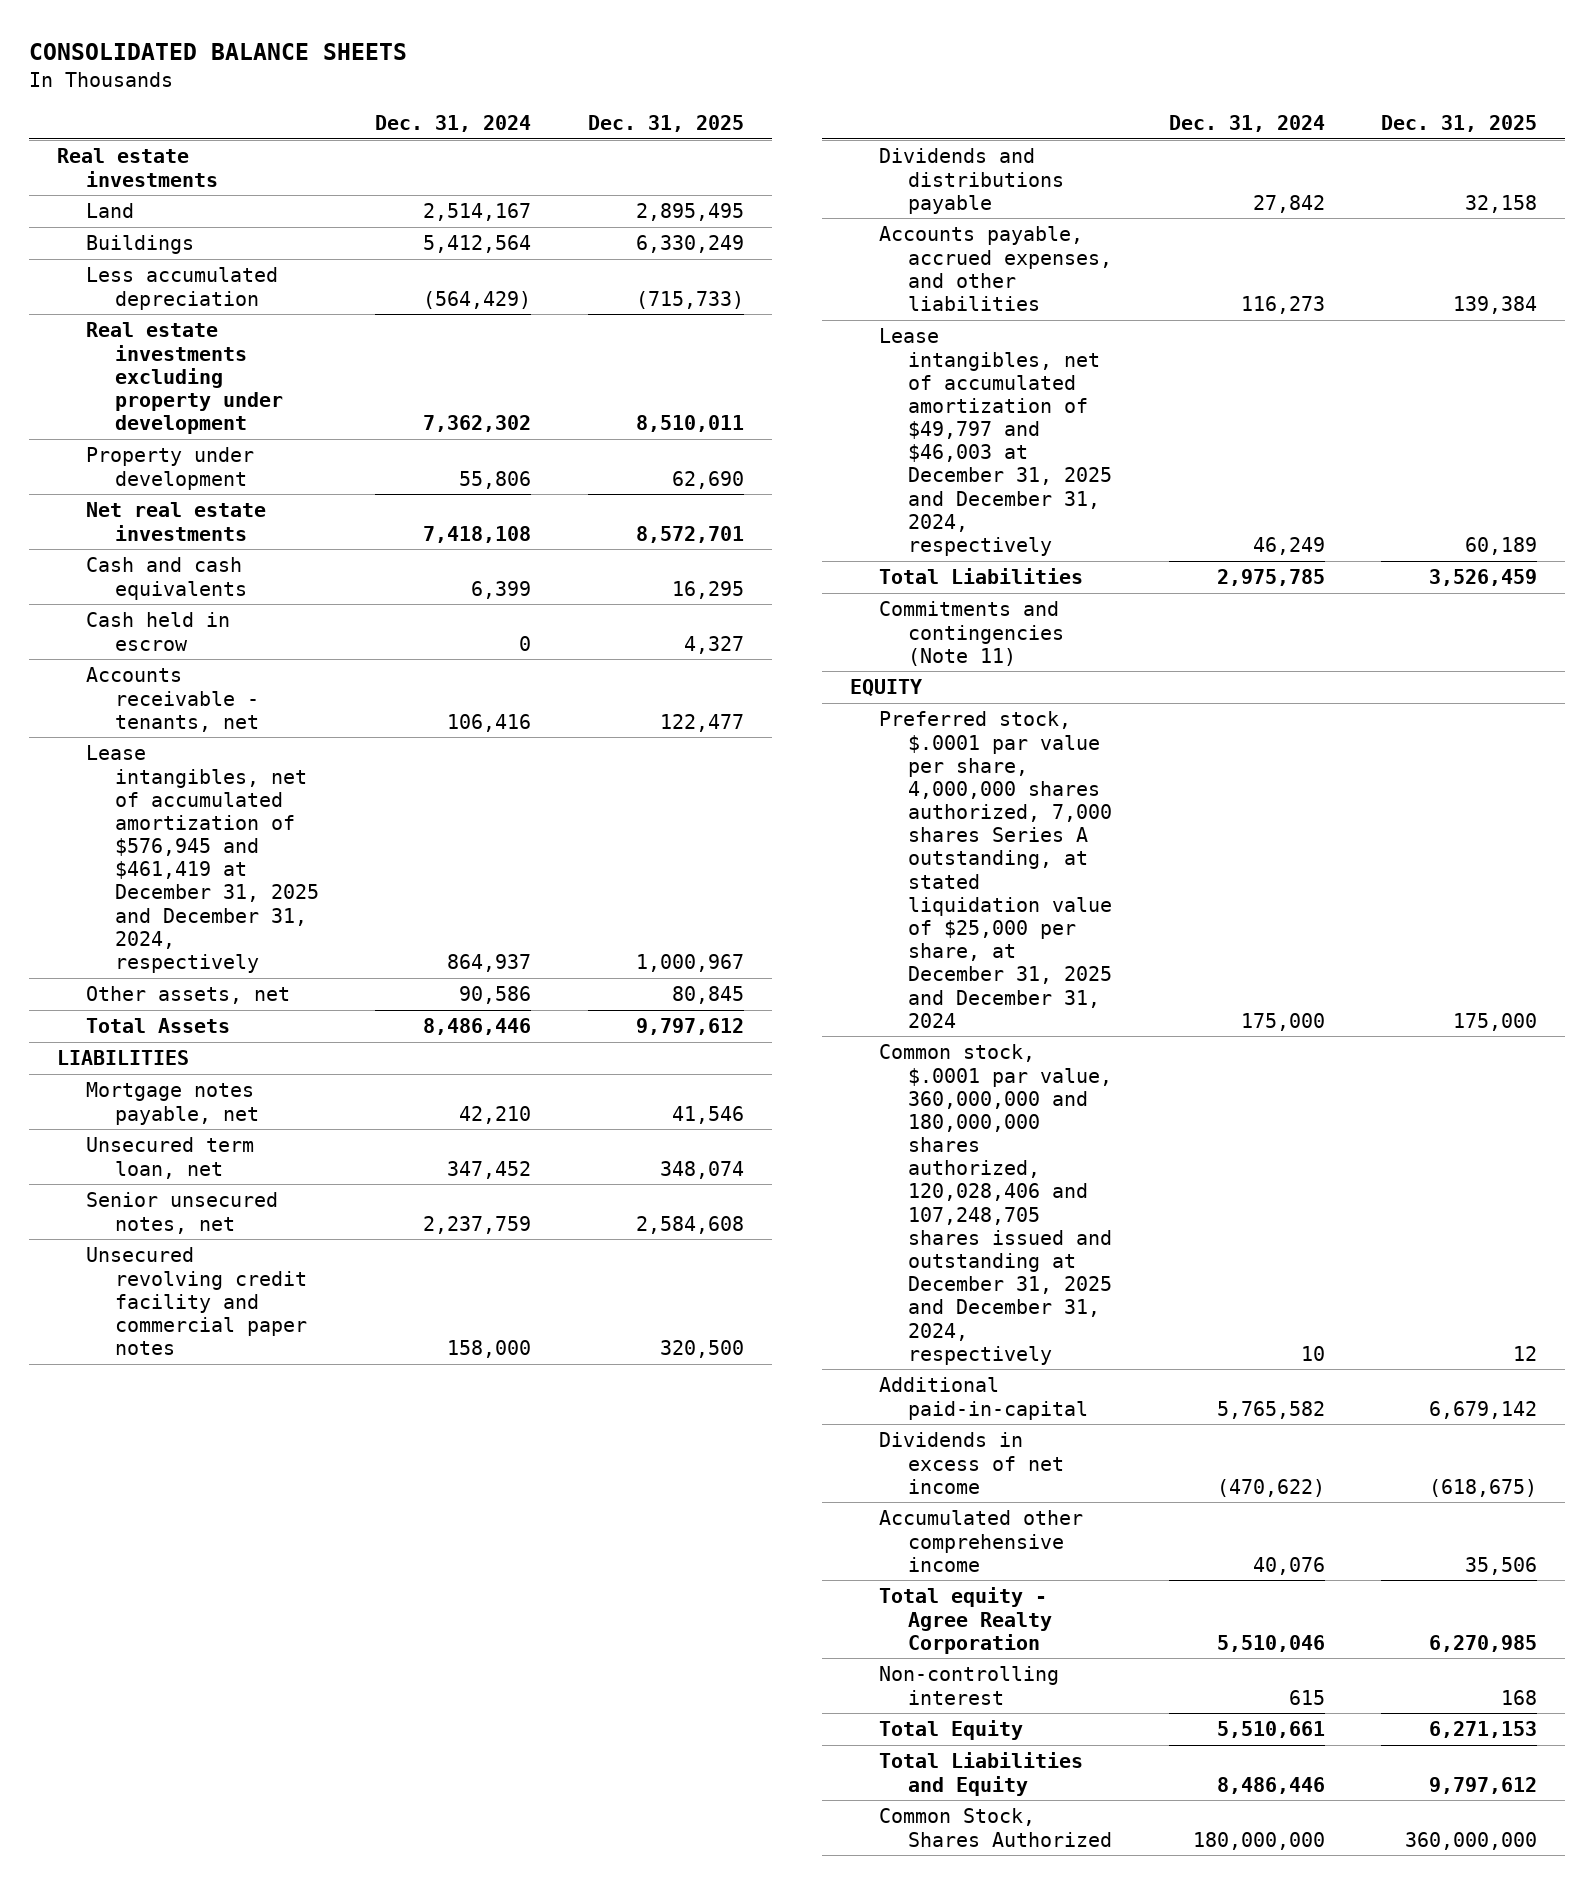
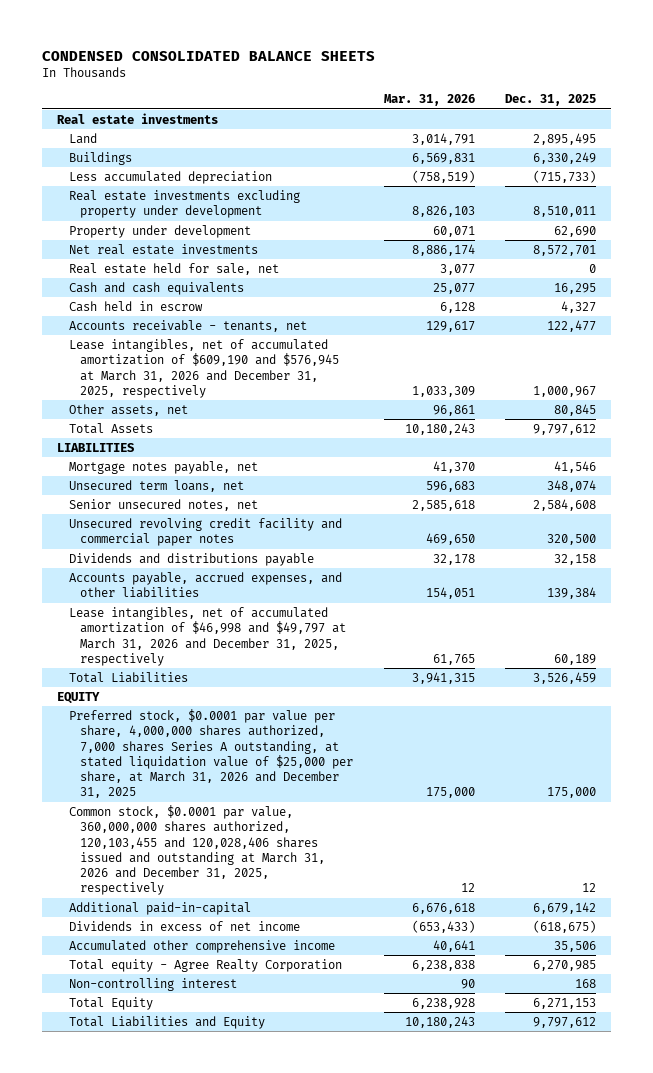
- CONSOLIDATED BALANCE SHEETS
+ CONDENSED CONSOLIDATED BALANCE SHEETS
- | Dec. 31, 2024 | Dec. 31, 2025
+ | Mar. 31, 2026 | Dec. 31, 2025
+ Real estate held for sale, net | 3,077 | 0
- Lease intangibles, net of accumulated amortization of $576,945 and $461,419 at December 31, 2025 and December 31, 2024, respectively | 864,937 | 1,000,967
+ Lease intangibles, net of accumulated amortization of $609,190 and $576,945 at March 31, 2026 and December 31, 2025, respectively | 1,033,309 | 1,000,967
- Unsecured term loan, net | 347,452 | 348,074
+ Unsecured term loans, net | 596,683 | 348,074
- Lease intangibles, net of accumulated amortization of $49,797 and $46,003 at December 31, 2025 and December 31, 2024, respectively | 46,249 | 60,189
+ Lease intangibles, net of accumulated amortization of $46,998 and $49,797 at March 31, 2026 and December 31, 2025, respectively | 61,765 | 60,189
- Commitments and contingencies (Note 11)
- Preferred stock, $.0001 par value per share, 4,000,000 shares authorized, 7,000 shares Series A outstanding, at stated liquidation value of $25,000 per share, at December 31, 2025 and December 31, 2024 | 175,000 | 175,000
- Common stock, $.0001 par value, 360,000,000 and 180,000,000 shares authorized, 120,028,406 and 107,248,705 shares issued and outstanding at December 31, 2025 and December 31, 2024, respectively | 10 | 12
+ Preferred stock, $0.0001 par value per share, 4,000,000 shares authorized, 7,000 shares Series A outstanding, at stated liquidation value of $25,000 per share, at March 31, 2026 and December 31, 2025 | 175,000 | 175,000
+ Common stock, $0.0001 par value, 360,000,000 shares authorized, 120,103,455 and 120,028,406 shares issued and outstanding at March 31, 2026 and December 31, 2025, respectively | 12 | 12
- Common Stock, Shares Authorized | 180,000,000 | 360,000,000

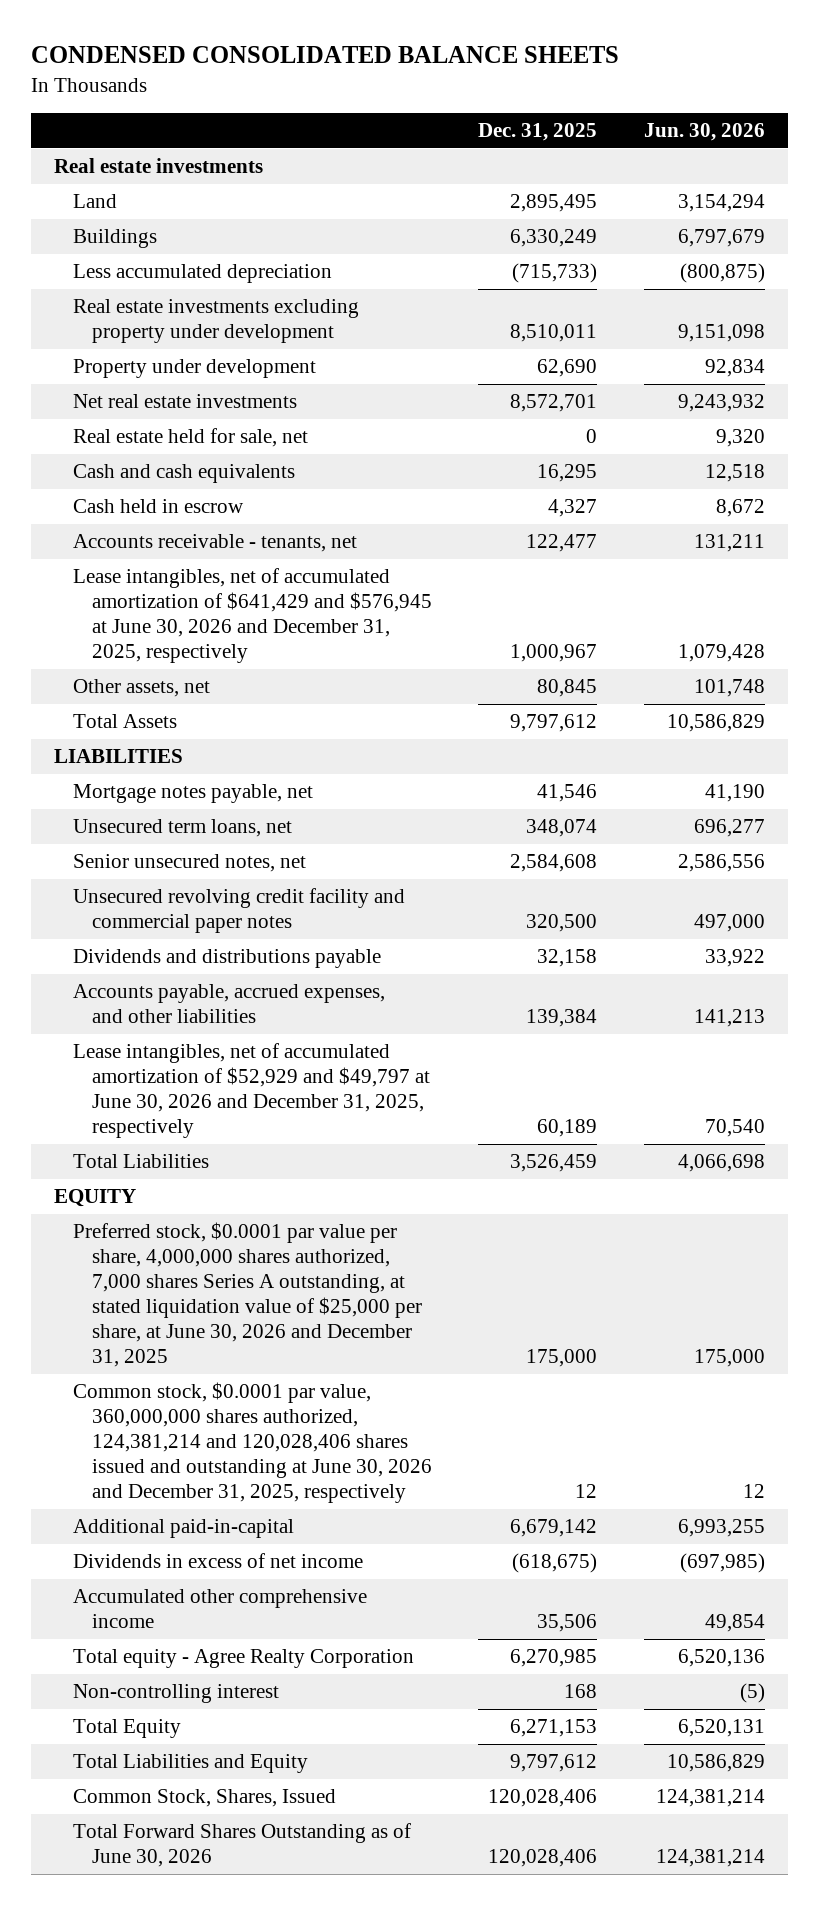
- | Mar. 31, 2026 | Dec. 31, 2025
+ | Dec. 31, 2025 | Jun. 30, 2026
- Lease intangibles, net of accumulated amortization of $609,190 and $576,945 at March 31, 2026 and December 31, 2025, respectively | 1,033,309 | 1,000,967
+ Lease intangibles, net of accumulated amortization of $641,429 and $576,945 at June 30, 2026 and December 31, 2025, respectively | 1,000,967 | 1,079,428
- Lease intangibles, net of accumulated amortization of $46,998 and $49,797 at March 31, 2026 and December 31, 2025, respectively | 61,765 | 60,189
+ Lease intangibles, net of accumulated amortization of $52,929 and $49,797 at June 30, 2026 and December 31, 2025, respectively | 60,189 | 70,540
- Preferred stock, $0.0001 par value per share, 4,000,000 shares authorized, 7,000 shares Series A outstanding, at stated liquidation value of $25,000 per share, at March 31, 2026 and December 31, 2025 | 175,000 | 175,000
- Common stock, $0.0001 par value, 360,000,000 shares authorized, 120,103,455 and 120,028,406 shares issued and outstanding at March 31, 2026 and December 31, 2025, respectively | 12 | 12
+ Preferred stock, $0.0001 par value per share, 4,000,000 shares authorized, 7,000 shares Series A outstanding, at stated liquidation value of $25,000 per share, at June 30, 2026 and December 31, 2025 | 175,000 | 175,000
+ Common stock, $0.0001 par value, 360,000,000 shares authorized, 124,381,214 and 120,028,406 shares issued and outstanding at June 30, 2026 and December 31, 2025, respectively | 12 | 12
+ Common Stock, Shares, Issued | 120,028,406 | 124,381,214
+ Total Forward Shares Outstanding as of June 30, 2026 | 120,028,406 | 124,381,214

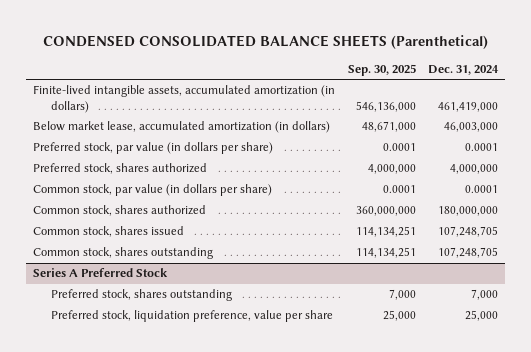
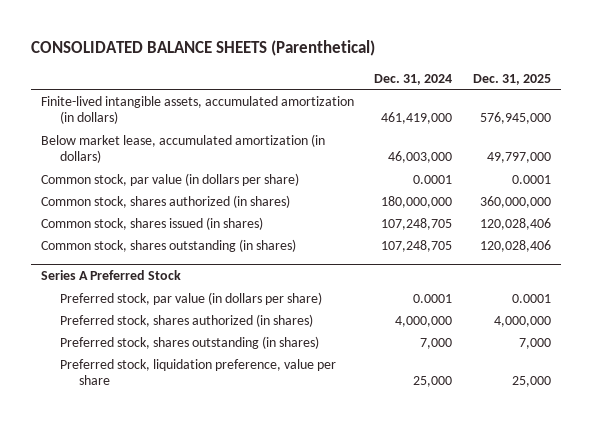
- CONDENSED CONSOLIDATED BALANCE SHEETS (Parenthetical)
+ CONSOLIDATED BALANCE SHEETS (Parenthetical)
- | Sep. 30, 2025 | Dec. 31, 2024
+ | Dec. 31, 2024 | Dec. 31, 2025
- Preferred stock, par value (in dollars per share) | 0.0001 | 0.0001
- Preferred stock, shares authorized | 4,000,000 | 4,000,000
- Common stock, shares authorized | 360,000,000 | 180,000,000
- Common stock, shares issued | 114,134,251 | 107,248,705
- Common stock, shares outstanding | 114,134,251 | 107,248,705
+ Common stock, shares authorized (in shares) | 180,000,000 | 360,000,000
+ Common stock, shares issued (in shares) | 107,248,705 | 120,028,406
+ Common stock, shares outstanding (in shares) | 107,248,705 | 120,028,406
@ Series A Preferred Stock
- Preferred stock, shares outstanding | 7,000 | 7,000
+ Preferred stock, par value (in dollars per share) | 0.0001 | 0.0001
+ Preferred stock, shares authorized (in shares) | 4,000,000 | 4,000,000
+ Preferred stock, shares outstanding (in shares) | 7,000 | 7,000

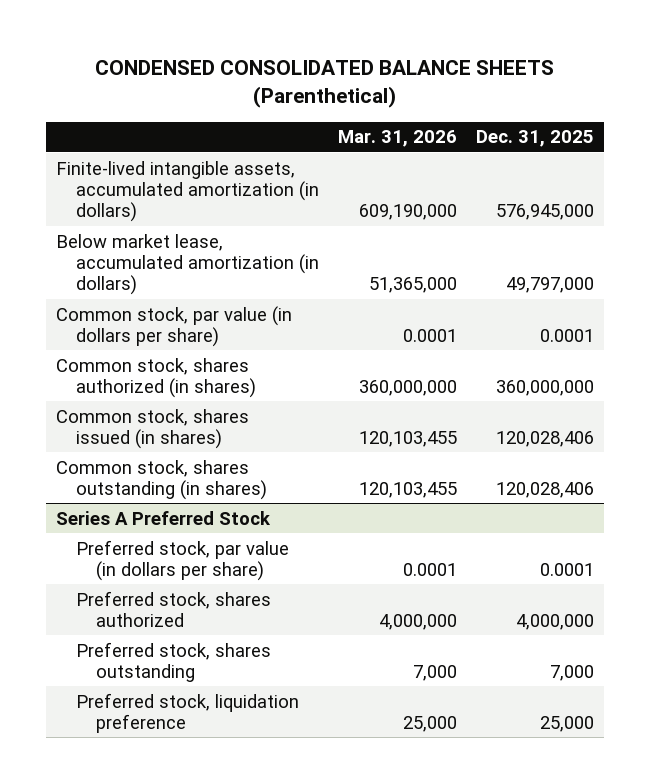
- CONSOLIDATED BALANCE SHEETS (Parenthetical)
+ CONDENSED CONSOLIDATED BALANCE SHEETS (Parenthetical)
- | Dec. 31, 2024 | Dec. 31, 2025
+ | Mar. 31, 2026 | Dec. 31, 2025
@ Series A Preferred Stock
- Preferred stock, shares authorized (in shares) | 4,000,000 | 4,000,000
- Preferred stock, shares outstanding (in shares) | 7,000 | 7,000
- Preferred stock, liquidation preference, value per share | 25,000 | 25,000
+ Preferred stock, shares authorized | 4,000,000 | 4,000,000
+ Preferred stock, shares outstanding | 7,000 | 7,000
+ Preferred stock, liquidation preference | 25,000 | 25,000

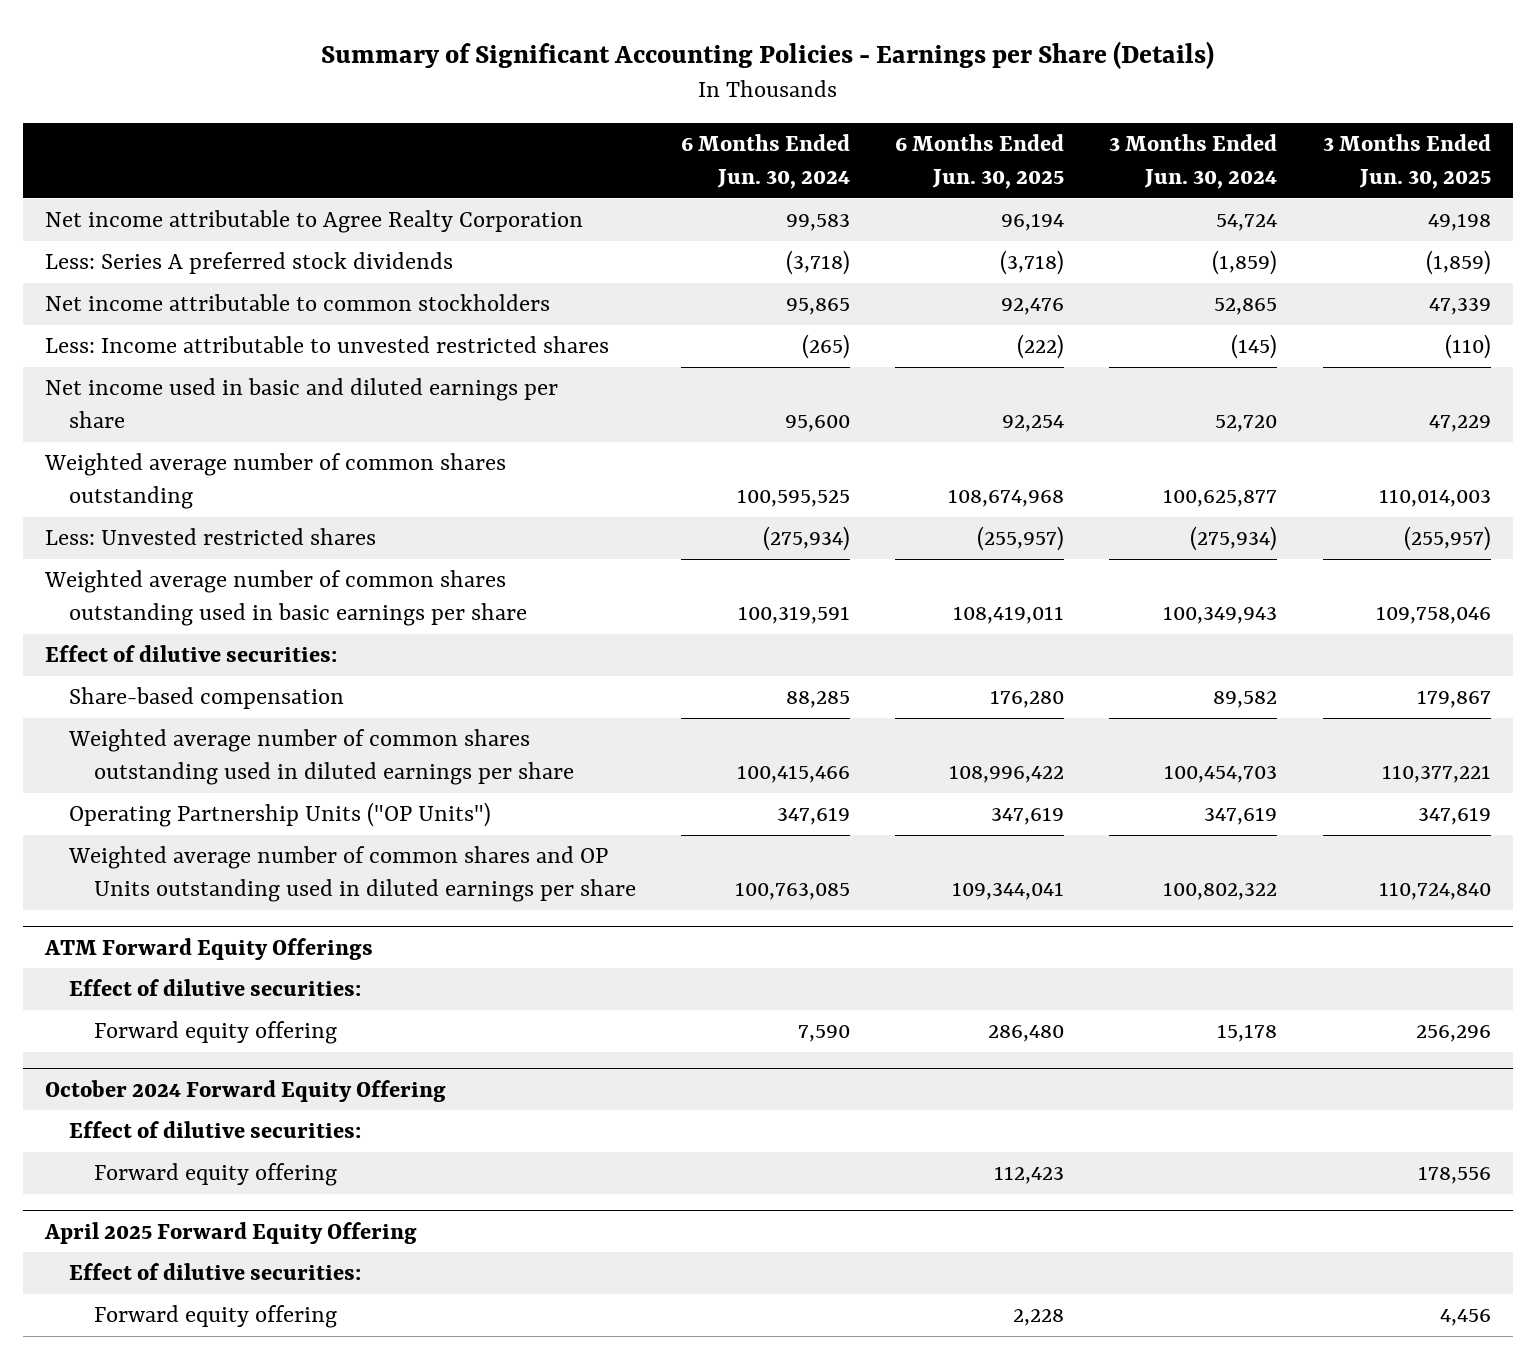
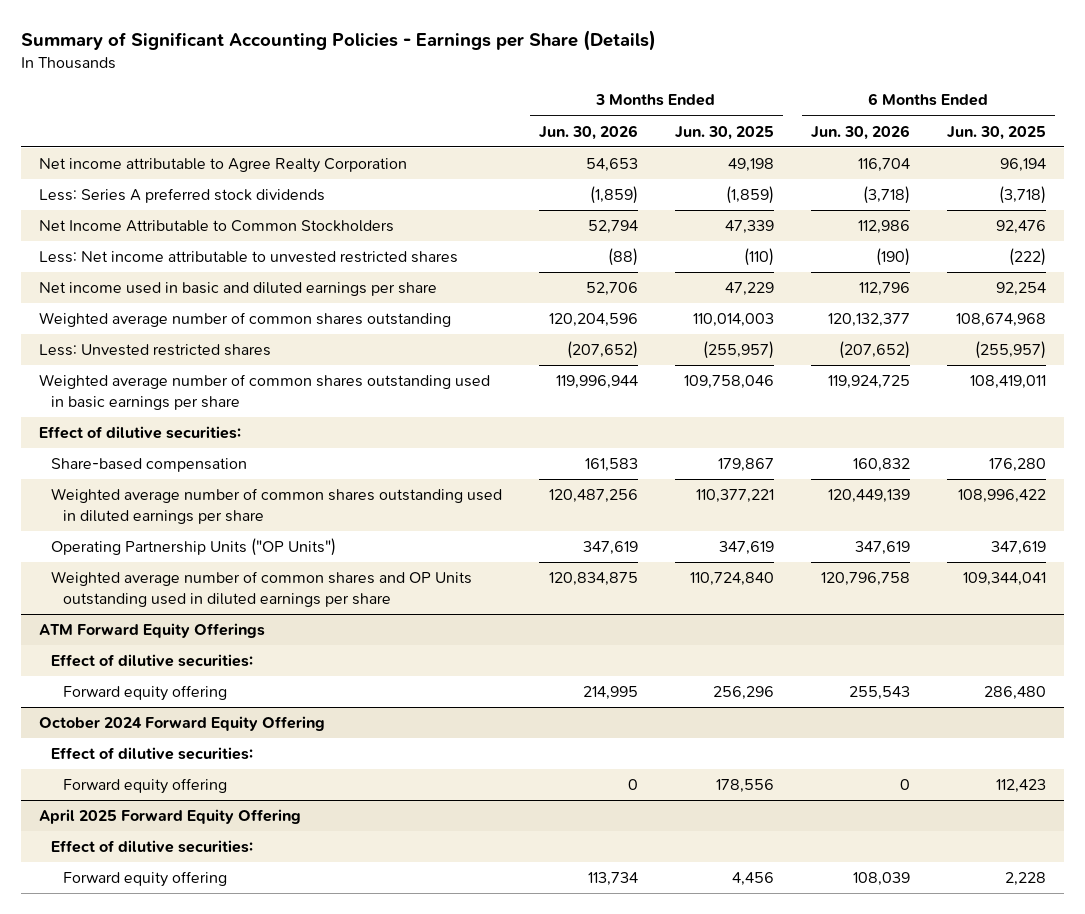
- | 6 Months Ended Jun. 30, 2024 | 6 Months Ended Jun. 30, 2025 | 3 Months Ended Jun. 30, 2024 | 3 Months Ended Jun. 30, 2025
+ | 3 Months Ended Jun. 30, 2026 | 3 Months Ended Jun. 30, 2025 | 6 Months Ended Jun. 30, 2026 | 6 Months Ended Jun. 30, 2025
- Net income attributable to common stockholders | 95,865 | 92,476 | 52,865 | 47,339
- Less: Income attributable to unvested restricted shares | (265) | (222) | (145) | (110)
+ Net Income Attributable to Common Stockholders | 52,794 | 47,339 | 112,986 | 92,476
+ Less: Net income attributable to unvested restricted shares | (88) | (110) | (190) | (222)

